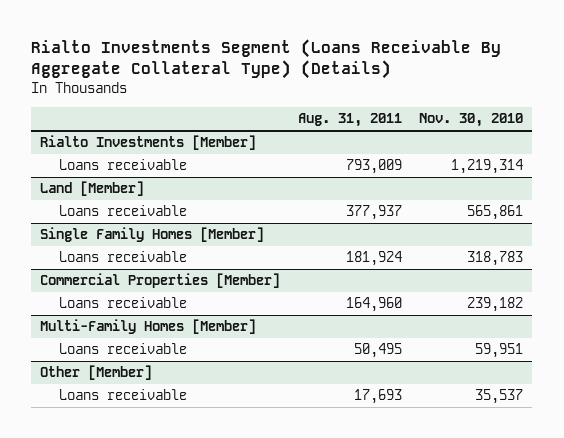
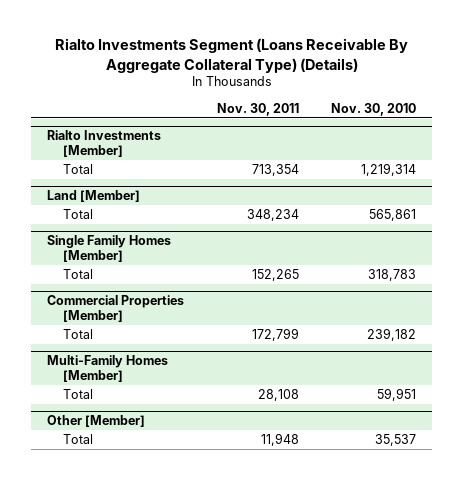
- | Aug. 31, 2011 | Nov. 30, 2010
+ | Nov. 30, 2011 | Nov. 30, 2010
@ Rialto Investments [Member]
- Loans receivable | 793,009 | 1,219,314
+ Total | 713,354 | 1,219,314
@ Land [Member]
- Loans receivable | 377,937 | 565,861
+ Total | 348,234 | 565,861
@ Single Family Homes [Member]
- Loans receivable | 181,924 | 318,783
+ Total | 152,265 | 318,783
@ Commercial Properties [Member]
- Loans receivable | 164,960 | 239,182
+ Total | 172,799 | 239,182
@ Multi-Family Homes [Member]
- Loans receivable | 50,495 | 59,951
+ Total | 28,108 | 59,951
@ Other [Member]
- Loans receivable | 17,693 | 35,537
+ Total | 11,948 | 35,537

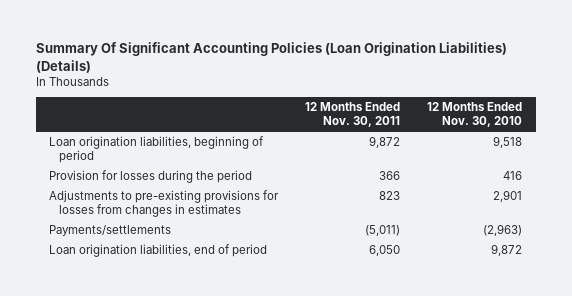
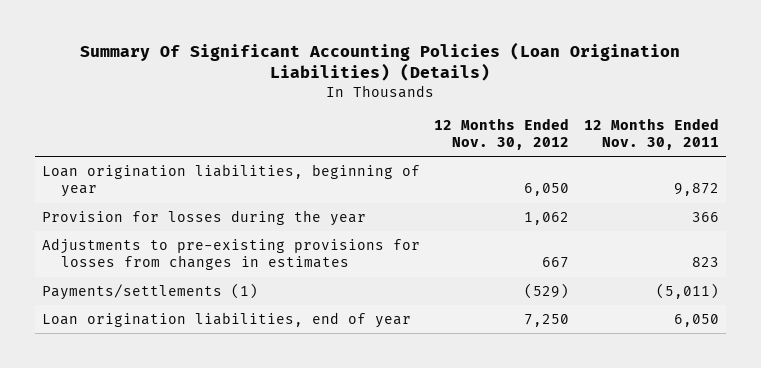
- | 12 Months Ended Nov. 30, 2011 | 12 Months Ended Nov. 30, 2010
+ | 12 Months Ended Nov. 30, 2012 | 12 Months Ended Nov. 30, 2011
- Loan origination liabilities, beginning of period | 9,872 | 9,518
- Provision for losses during the period | 366 | 416
+ Loan origination liabilities, beginning of year | 6,050 | 9,872
+ Provision for losses during the year | 1,062 | 366
- Payments/settlements | (5,011) | (2,963)
- Loan origination liabilities, end of period | 6,050 | 9,872
+ Payments/settlements (1) | (529) | (5,011)
+ Loan origination liabilities, end of year | 7,250 | 6,050

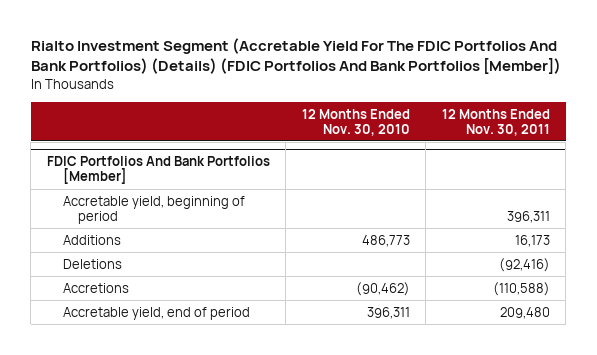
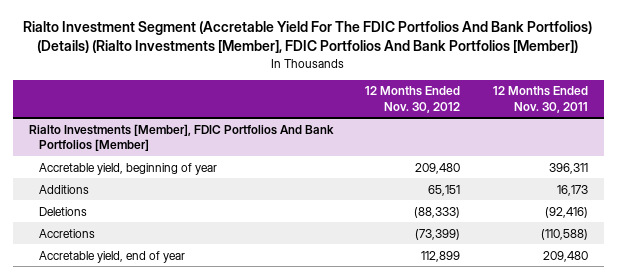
- Rialto Investment Segment (Accretable Yield For The FDIC Portfolios And Bank Portfolios) (Details) (FDIC Portfolios And Bank Portfolios [Member])
+ Rialto Investment Segment (Accretable Yield For The FDIC Portfolios And Bank Portfolios) (Details) (Rialto Investments [Member], FDIC Portfolios And Bank Portfolios [Member])
- | 12 Months Ended Nov. 30, 2010 | 12 Months Ended Nov. 30, 2011
+ | 12 Months Ended Nov. 30, 2012 | 12 Months Ended Nov. 30, 2011
- FDIC Portfolios And Bank Portfolios [Member]
- Accretable yield, beginning of period | | 396,311
+ Rialto Investments [Member], FDIC Portfolios And Bank Portfolios [Member]
+ Accretable yield, beginning of year | 209,480 | 396,311
- Accretable yield, end of period | 396,311 | 209,480
+ Accretable yield, end of year | 112,899 | 209,480

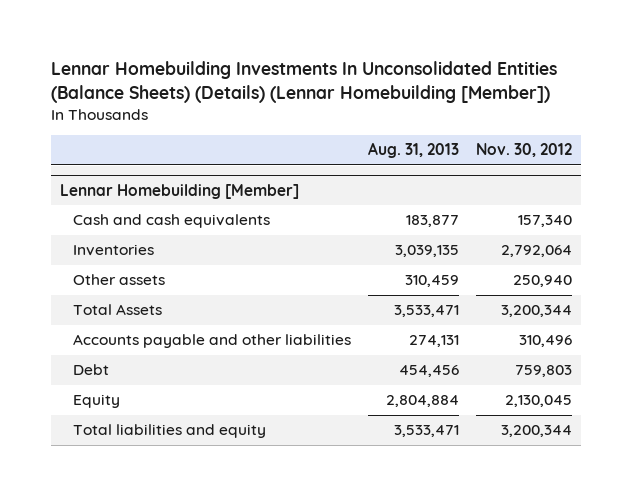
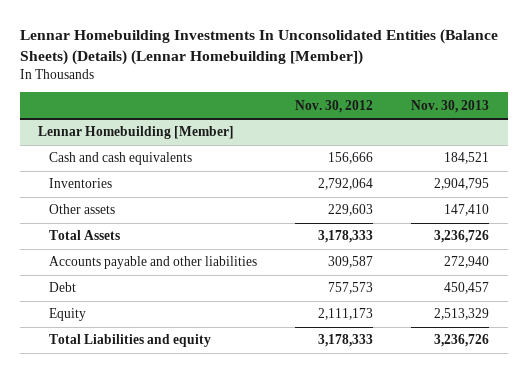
- | Aug. 31, 2013 | Nov. 30, 2012
+ | Nov. 30, 2012 | Nov. 30, 2013
@ Lennar Homebuilding [Member]
- Cash and cash equivalents | 183,877 | 157,340
+ Cash and cash equivalents | 156,666 | 184,521
- Other assets | 310,459 | 250,940
- Total Assets | 3,533,471 | 3,200,344
- Accounts payable and other liabilities | 274,131 | 310,496
- Debt | 454,456 | 759,803
- Equity | 2,804,884 | 2,130,045
- Total liabilities and equity | 3,533,471 | 3,200,344
+ Other assets | 229,603 | 147,410
+ Total Assets | 3,178,333 | 3,236,726
+ Accounts payable and other liabilities | 309,587 | 272,940
+ Debt | 757,573 | 450,457
+ Equity | 2,111,173 | 2,513,329
+ Total Liabilities and equity | 3,178,333 | 3,236,726

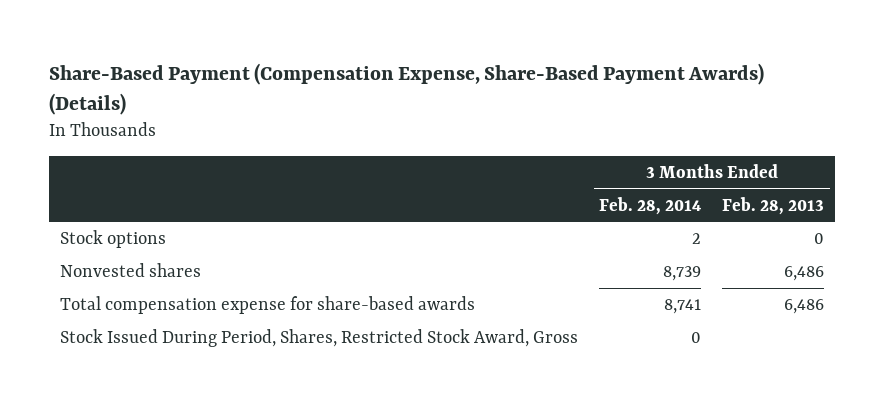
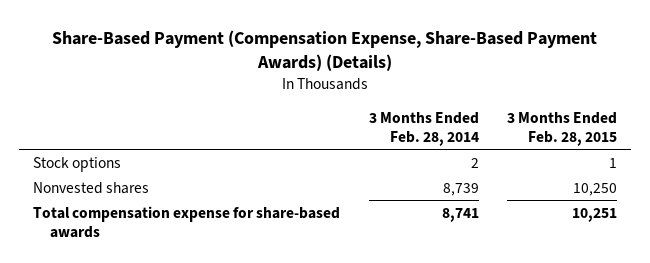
- | 3 Months Ended Feb. 28, 2014 | 3 Months Ended Feb. 28, 2013
+ | 3 Months Ended Feb. 28, 2014 | 3 Months Ended Feb. 28, 2015
- Stock Issued During Period, Shares, Restricted Stock Award, Gross | 0 |

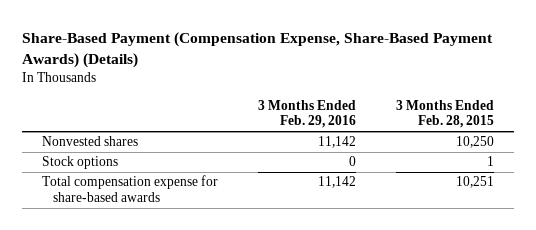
- | 3 Months Ended Feb. 28, 2014 | 3 Months Ended Feb. 28, 2015
+ | 3 Months Ended Feb. 29, 2016 | 3 Months Ended Feb. 28, 2015
moved down: Stock options | 0 | 1

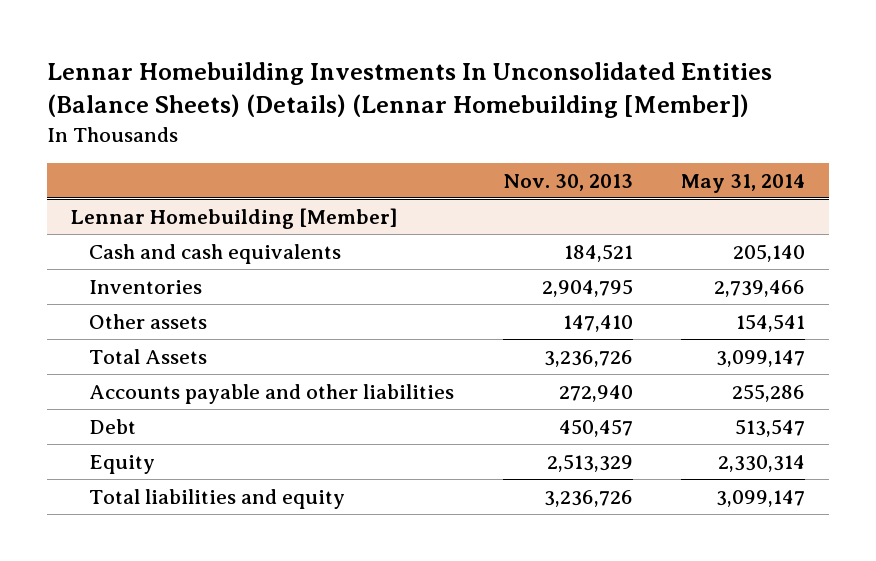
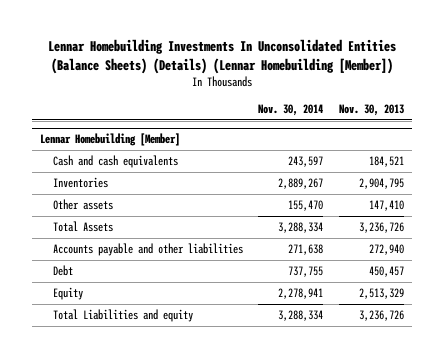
- | Nov. 30, 2013 | May 31, 2014
+ | Nov. 30, 2014 | Nov. 30, 2013
@ Lennar Homebuilding [Member]
- Total liabilities and equity | 3,236,726 | 3,099,147
+ Total Liabilities and equity | 3,288,334 | 3,236,726

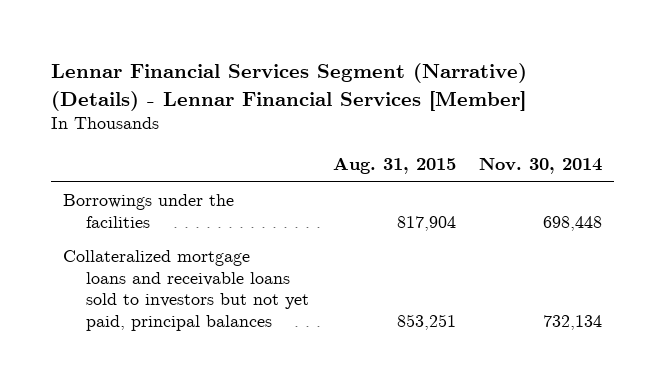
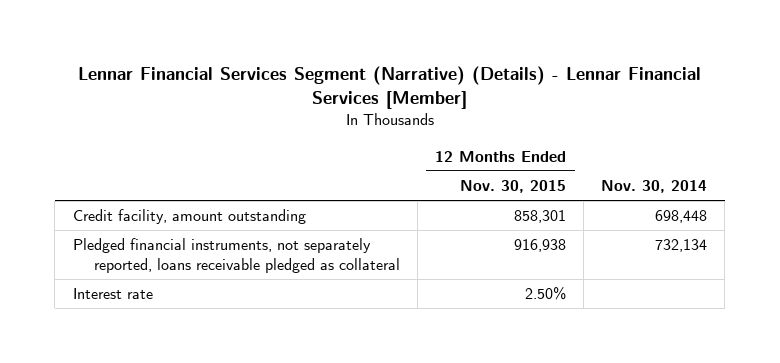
- | Aug. 31, 2015 | Nov. 30, 2014
+ | 12 Months Ended Nov. 30, 2015 | Nov. 30, 2014
- Borrowings under the facilities | 817,904 | 698,448
- Collateralized mortgage loans and receivable loans sold to investors but not yet paid, principal balances | 853,251 | 732,134
+ Credit facility, amount outstanding | 858,301 | 698,448
+ Pledged financial instruments, not separately reported, loans receivable pledged as collateral | 916,938 | 732,134
+ Interest rate | 2.50% |

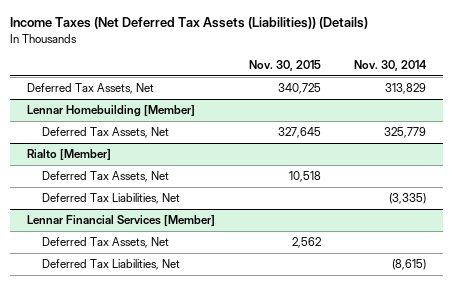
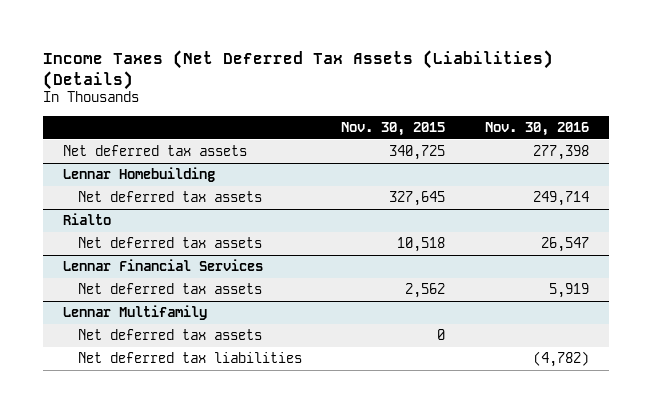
- Income Taxes (Net Deferred Tax Assets (Liabilities)) (Details)
+ Income Taxes (Net Deferred Tax Assets (Liabilities) (Details)
- | Nov. 30, 2015 | Nov. 30, 2014
+ | Nov. 30, 2015 | Nov. 30, 2016
- Deferred Tax Assets, Net | 340,725 | 313,829
- Lennar Homebuilding [Member]
- Deferred Tax Assets, Net | 327,645 | 325,779
- Rialto [Member]
- Deferred Tax Assets, Net | 10,518 |
- Deferred Tax Liabilities, Net | | (3,335)
- Lennar Financial Services [Member]
- Deferred Tax Assets, Net | 2,562 |
- Deferred Tax Liabilities, Net | | (8,615)
+ Net deferred tax assets | 340,725 | 277,398
+ Lennar Homebuilding
+ Net deferred tax assets | 327,645 | 249,714
+ Rialto
+ Net deferred tax assets | 10,518 | 26,547
+ Lennar Financial Services
+ Net deferred tax assets | 2,562 | 5,919
+ Lennar Multifamily
+ Net deferred tax assets | 0 |
+ Net deferred tax liabilities | | (4,782)

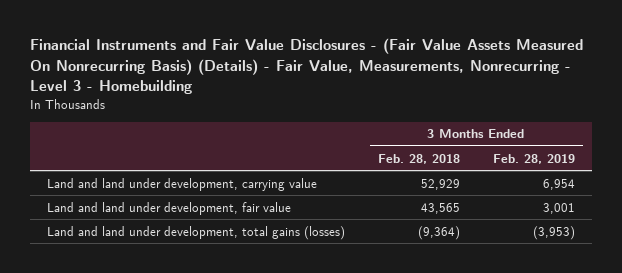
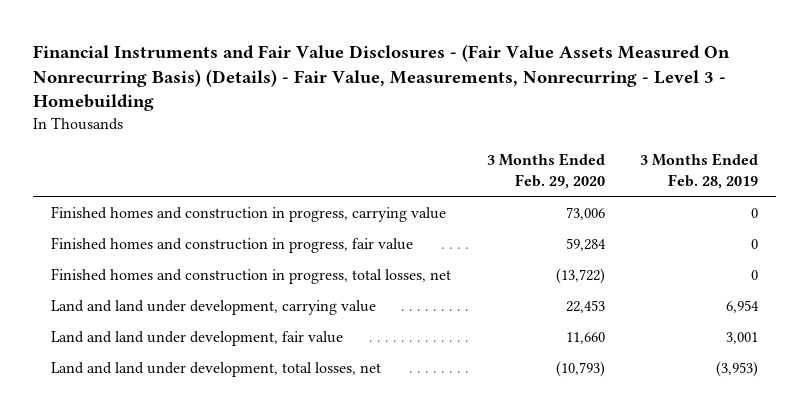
- | 3 Months Ended Feb. 28, 2018 | 3 Months Ended Feb. 28, 2019
+ | 3 Months Ended Feb. 29, 2020 | 3 Months Ended Feb. 28, 2019
+ Finished homes and construction in progress, carrying value | 73,006 | 0
+ Finished homes and construction in progress, fair value | 59,284 | 0
+ Finished homes and construction in progress, total losses, net | (13,722) | 0
- Land and land under development, total gains (losses) | (9,364) | (3,953)
+ Land and land under development, total losses, net | (10,793) | (3,953)

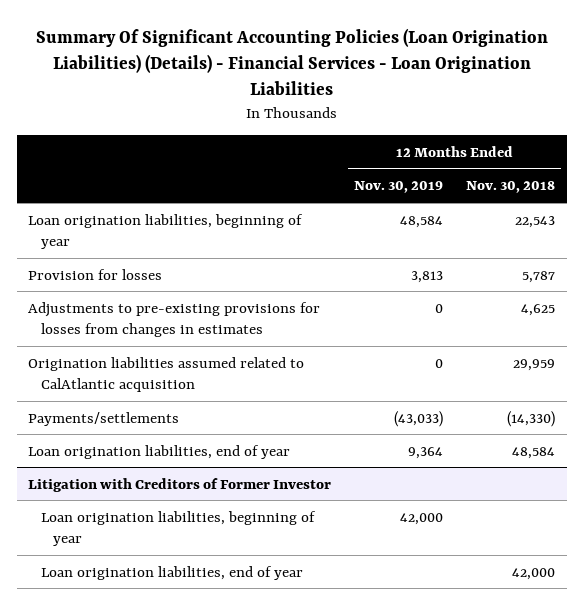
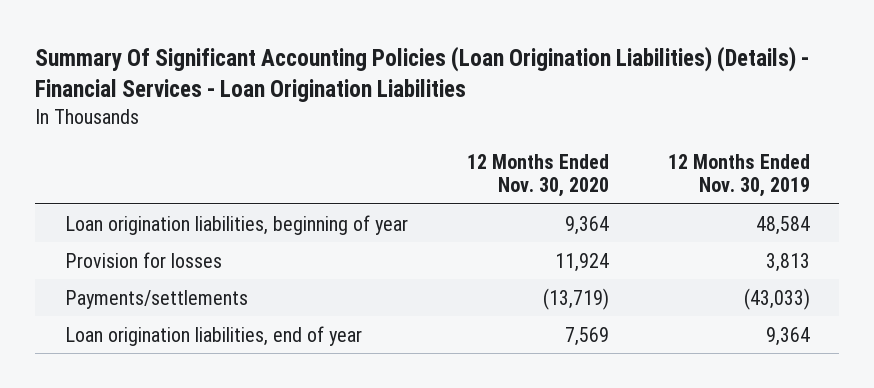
- | 12 Months Ended Nov. 30, 2019 | 12 Months Ended Nov. 30, 2018
+ | 12 Months Ended Nov. 30, 2020 | 12 Months Ended Nov. 30, 2019
- Adjustments to pre-existing provisions for losses from changes in estimates | 0 | 4,625
- Origination liabilities assumed related to CalAtlantic acquisition | 0 | 29,959
- Litigation with Creditors of Former Investor
- Loan origination liabilities, beginning of year | 42,000 |
- Loan origination liabilities, end of year | | 42,000

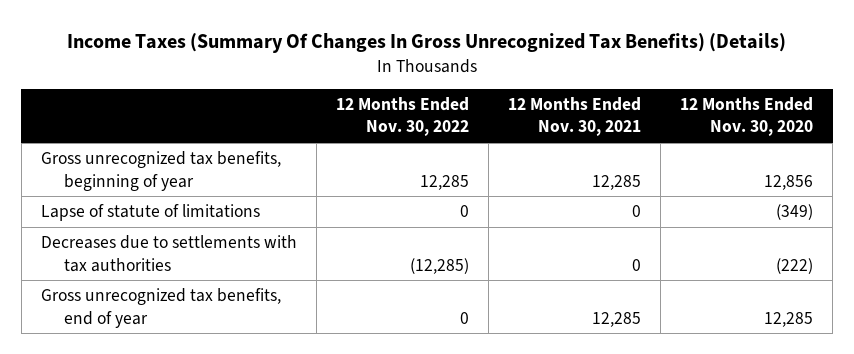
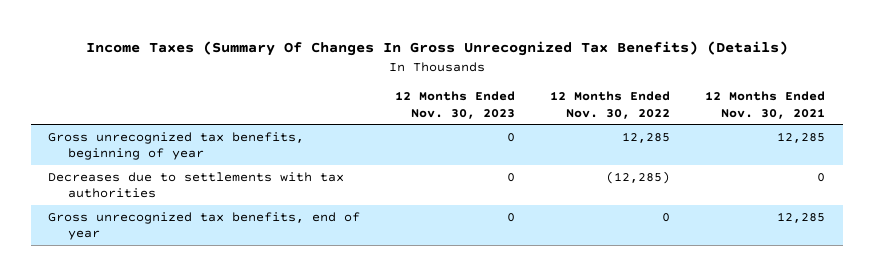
- | 12 Months Ended Nov. 30, 2022 | 12 Months Ended Nov. 30, 2021 | 12 Months Ended Nov. 30, 2020
+ | 12 Months Ended Nov. 30, 2023 | 12 Months Ended Nov. 30, 2022 | 12 Months Ended Nov. 30, 2021
- Lapse of statute of limitations | 0 | 0 | (349)

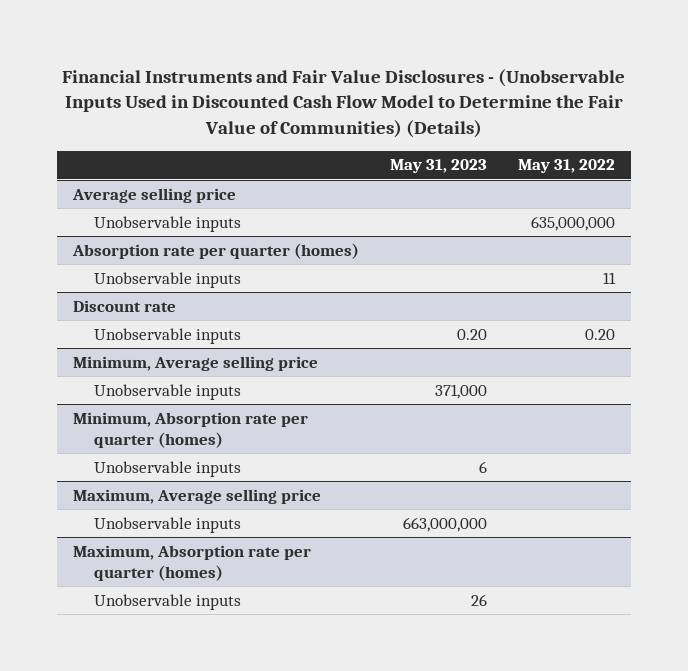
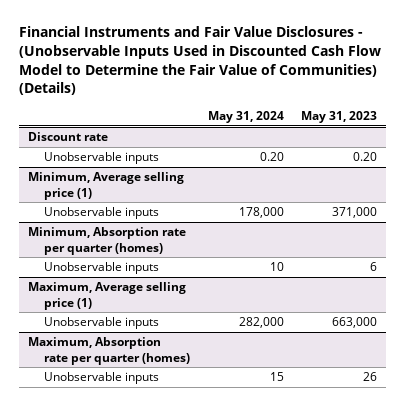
- | May 31, 2023 | May 31, 2022
+ | May 31, 2024 | May 31, 2023
- Average selling price
- Unobservable inputs | | 635,000,000
- Absorption rate per quarter (homes)
- Unobservable inputs | | 11
- Minimum, Average selling price
+ Minimum, Average selling price (1)
- Maximum, Average selling price
- Unobservable inputs | 663,000,000 |
+ Maximum, Average selling price (1)
+ Unobservable inputs | 282,000 | 663,000

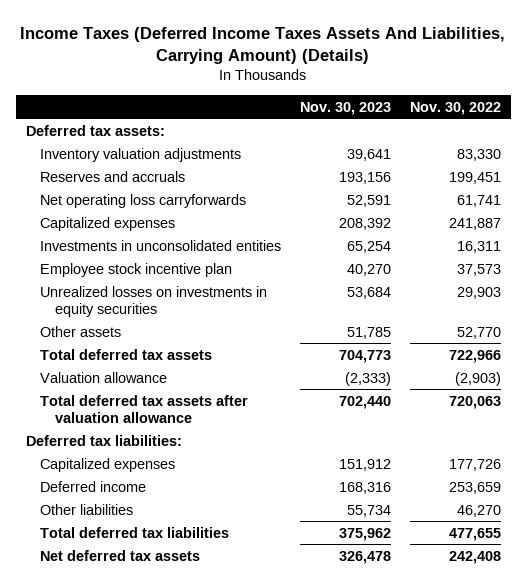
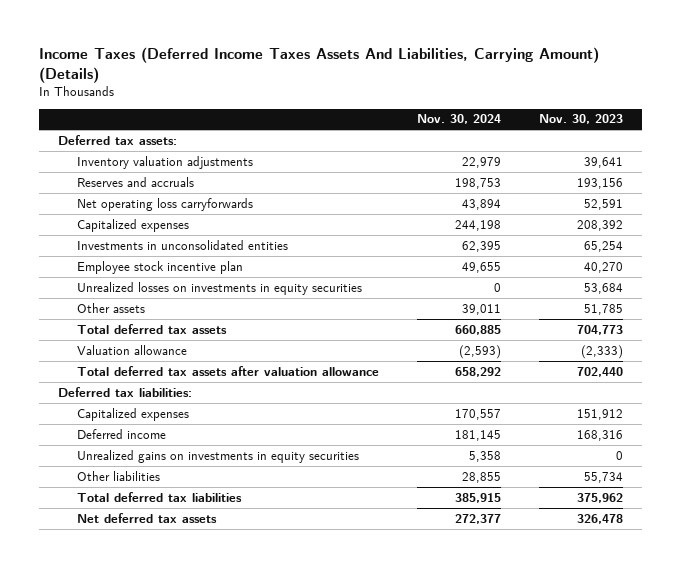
- | Nov. 30, 2023 | Nov. 30, 2022
+ | Nov. 30, 2024 | Nov. 30, 2023
+ Unrealized gains on investments in equity securities | 5,358 | 0

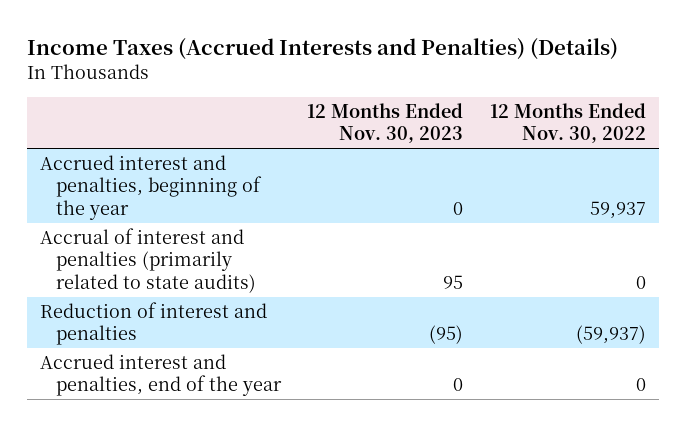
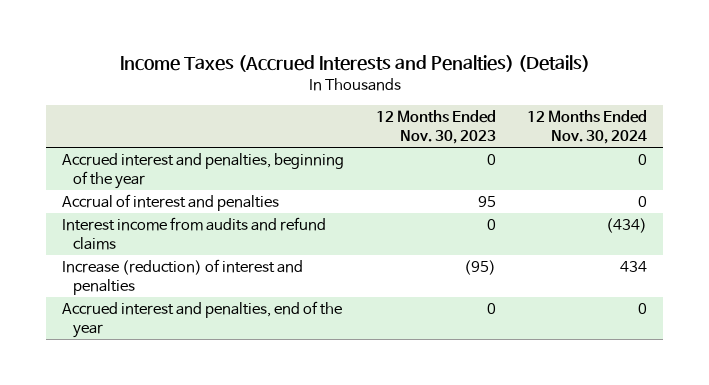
- | 12 Months Ended Nov. 30, 2023 | 12 Months Ended Nov. 30, 2022
+ | 12 Months Ended Nov. 30, 2023 | 12 Months Ended Nov. 30, 2024
- Accrual of interest and penalties (primarily related to state audits) | 95 | 0
- Reduction of interest and penalties | (95) | (59,937)
+ Accrual of interest and penalties | 95 | 0
+ Interest income from audits and refund claims | 0 | (434)
+ Increase (reduction) of interest and penalties | (95) | 434

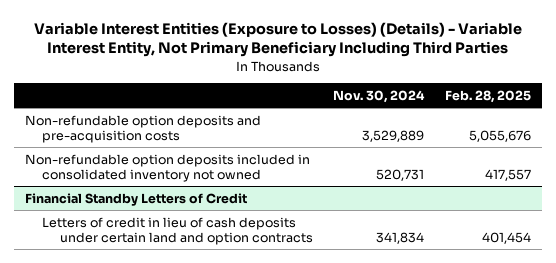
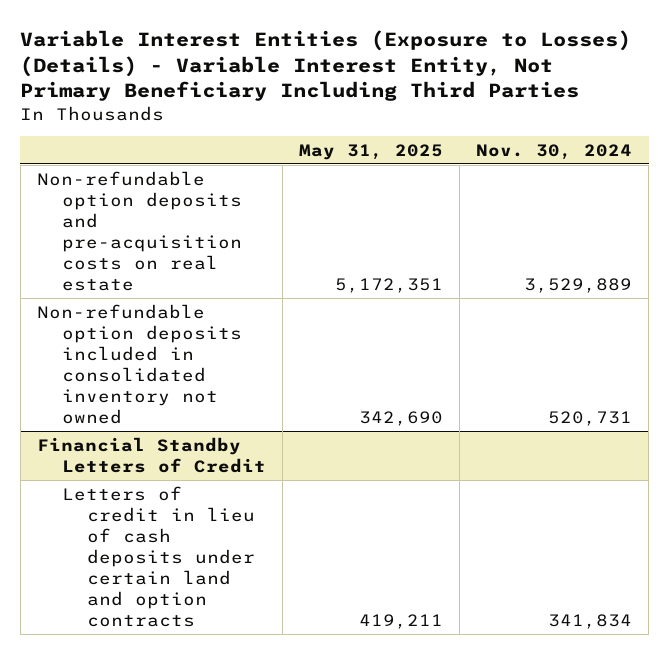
- | Nov. 30, 2024 | Feb. 28, 2025
+ | May 31, 2025 | Nov. 30, 2024
- Non-refundable option deposits and pre-acquisition costs | 3,529,889 | 5,055,676
+ Non-refundable option deposits and pre-acquisition costs on real estate | 5,172,351 | 3,529,889

